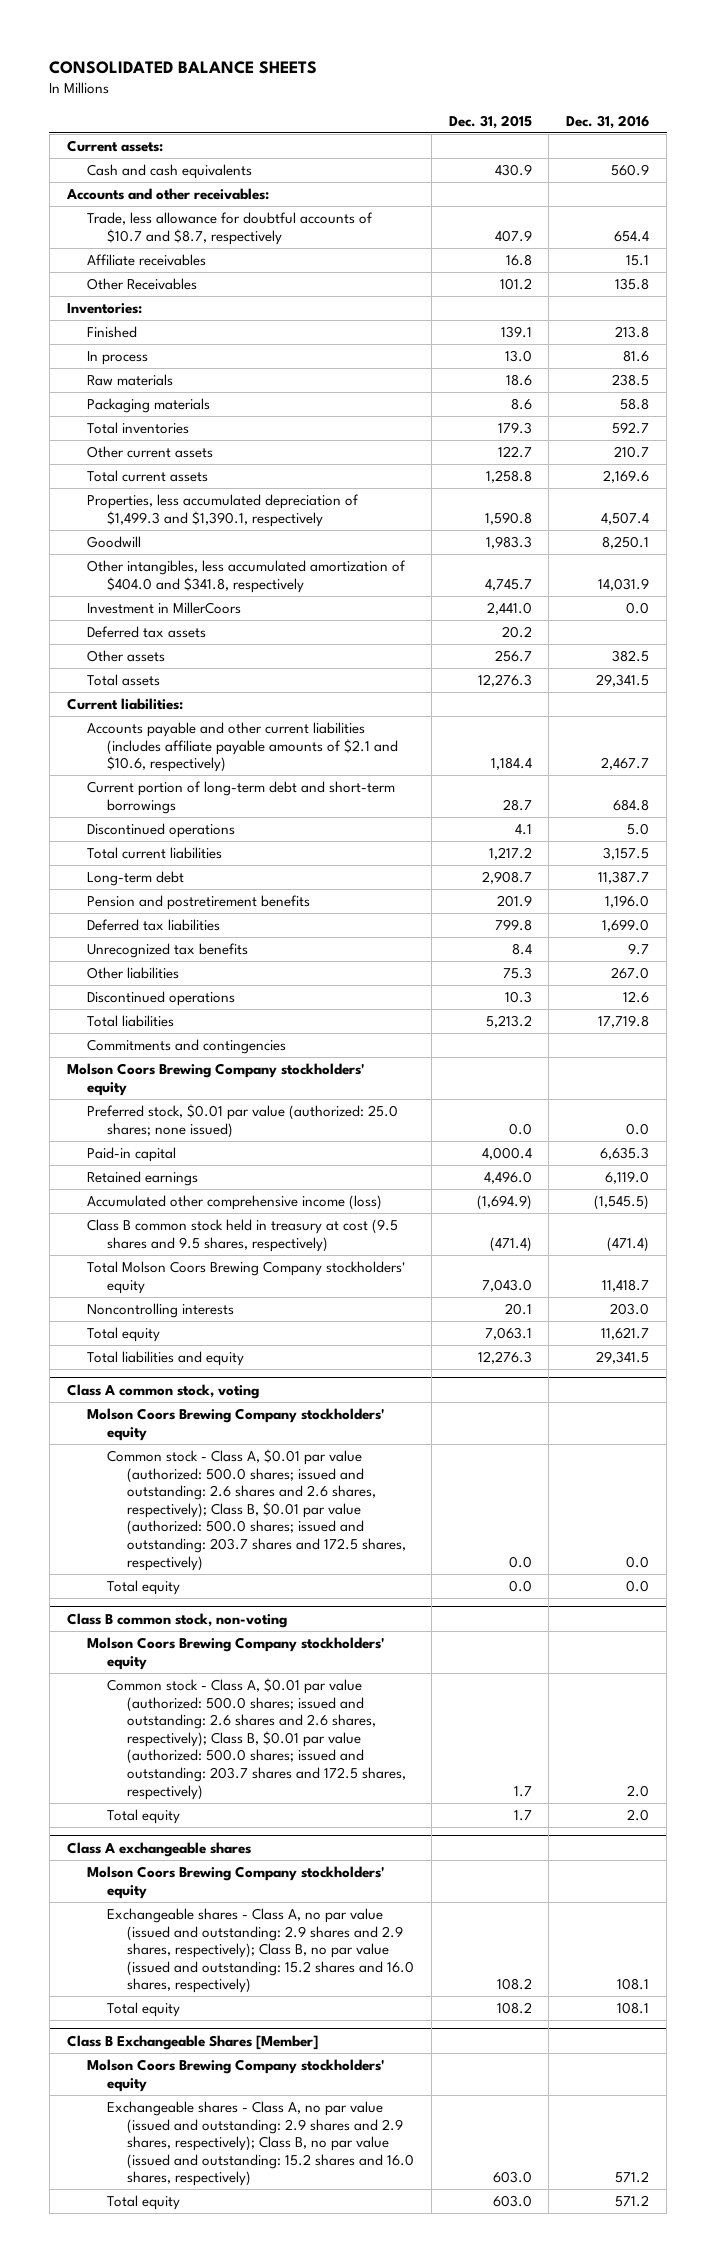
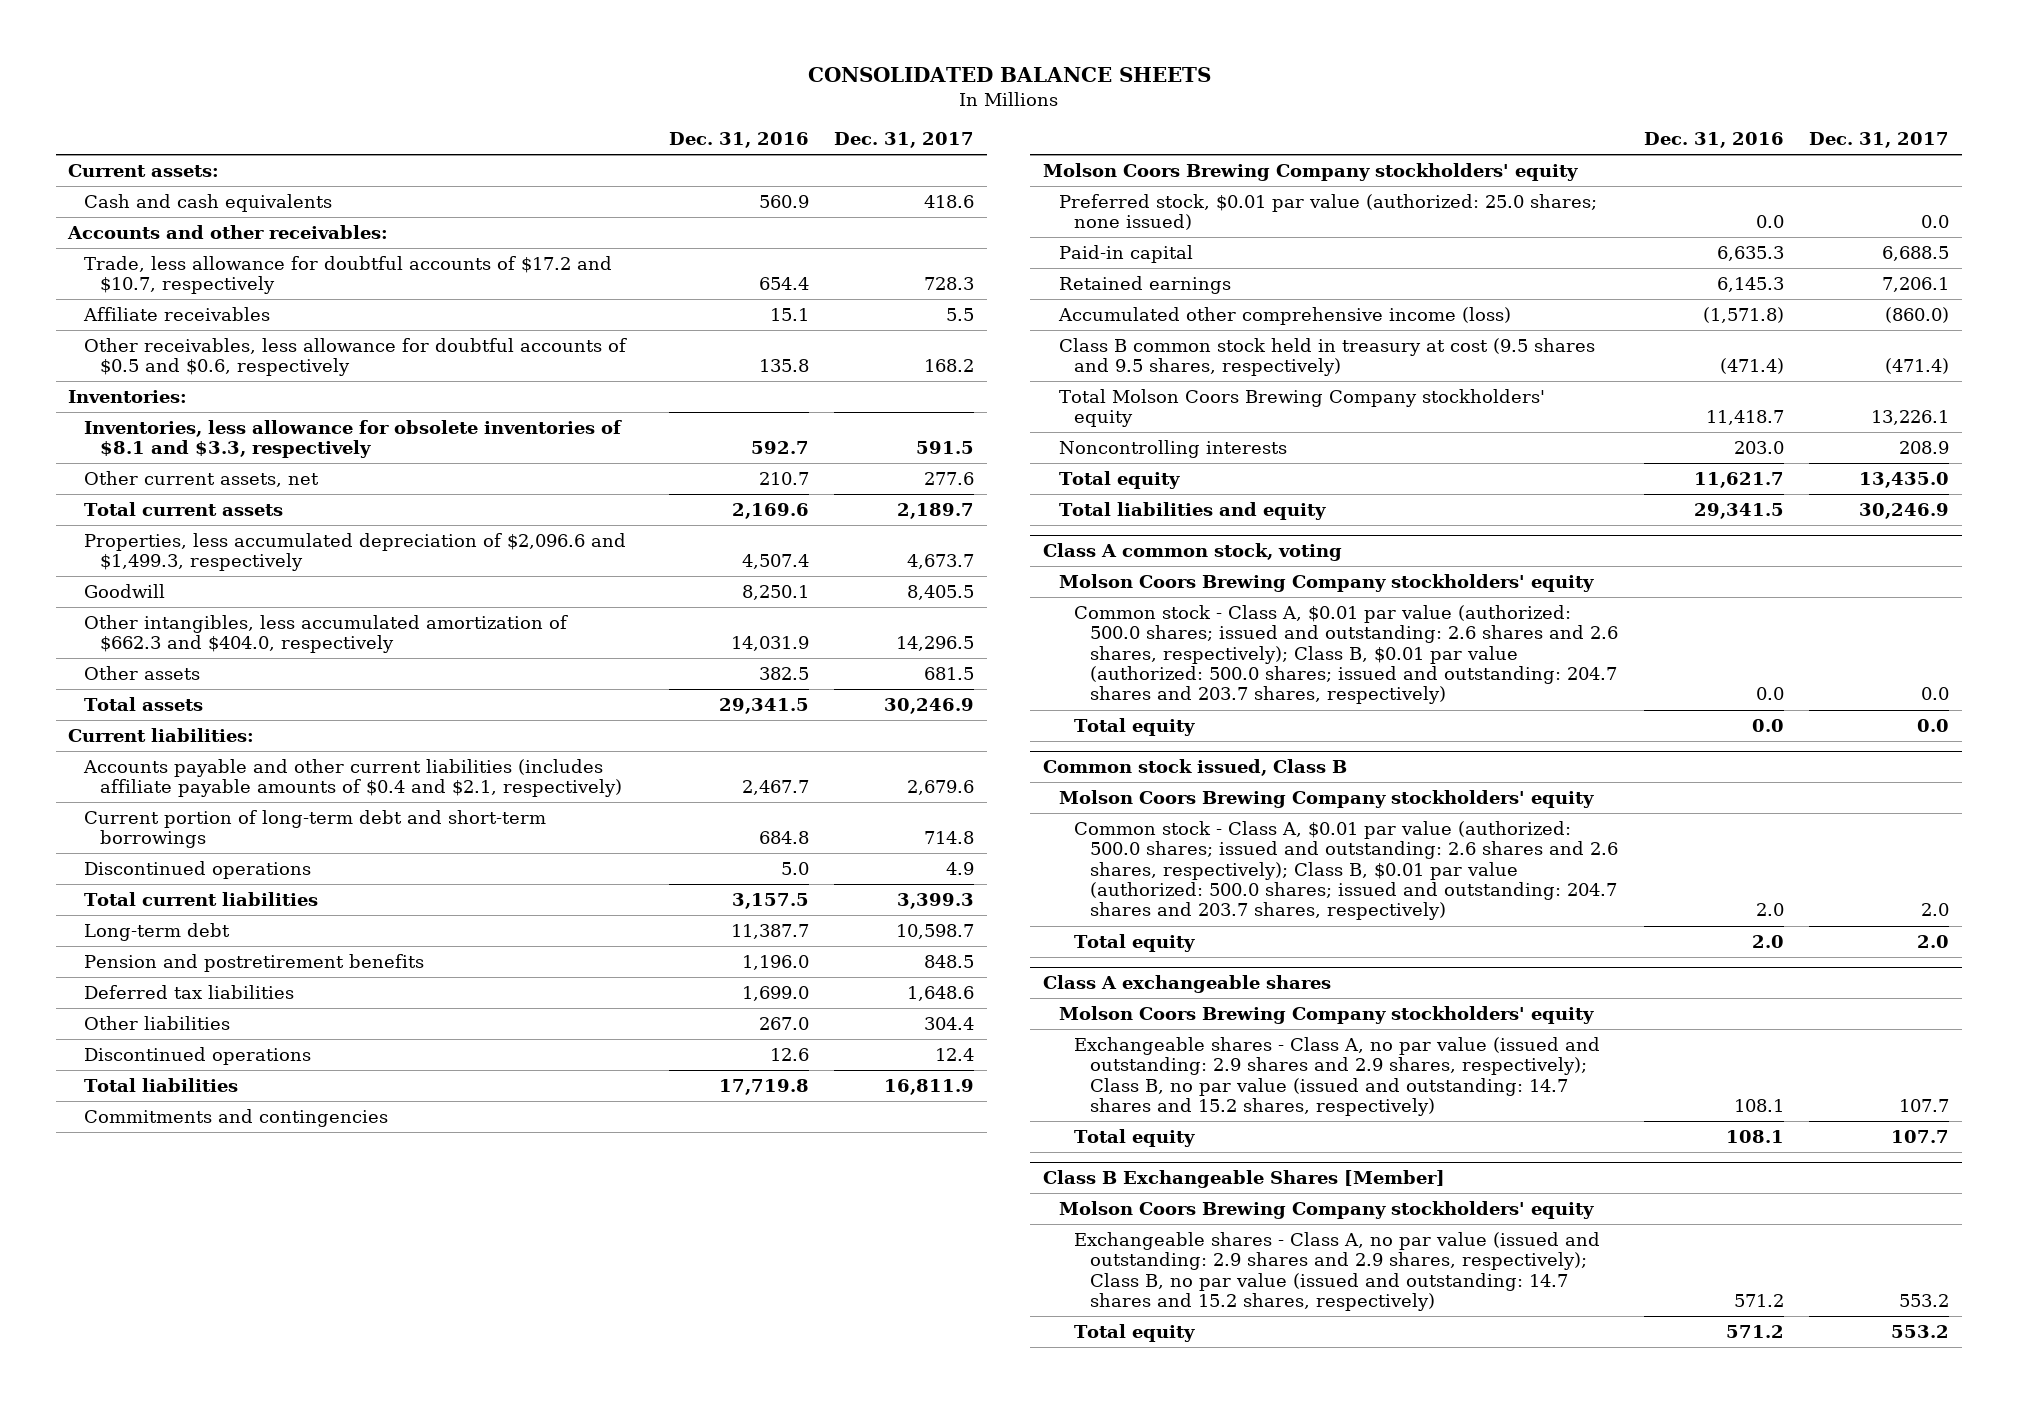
- | Dec. 31, 2015 | Dec. 31, 2016
+ | Dec. 31, 2016 | Dec. 31, 2017
- Trade, less allowance for doubtful accounts of $10.7 and $8.7, respectively | 407.9 | 654.4
+ Trade, less allowance for doubtful accounts of $17.2 and $10.7, respectively | 654.4 | 728.3
- Other Receivables | 101.2 | 135.8
+ Other receivables, less allowance for doubtful accounts of $0.5 and $0.6, respectively | 135.8 | 168.2
- Finished | 139.1 | 213.8
- In process | 13.0 | 81.6
- Raw materials | 18.6 | 238.5
- Packaging materials | 8.6 | 58.8
- Total inventories | 179.3 | 592.7
- Other current assets | 122.7 | 210.7
+ Inventories, less allowance for obsolete inventories of $8.1 and $3.3, respectively | 592.7 | 591.5
+ Other current assets, net | 210.7 | 277.6
- Properties, less accumulated depreciation of $1,499.3 and $1,390.1, respectively | 1,590.8 | 4,507.4
+ Properties, less accumulated depreciation of $2,096.6 and $1,499.3, respectively | 4,507.4 | 4,673.7
- Other intangibles, less accumulated amortization of $404.0 and $341.8, respectively | 4,745.7 | 14,031.9
- Investment in MillerCoors | 2,441.0 | 0.0
- Deferred tax assets | 20.2 |
+ Other intangibles, less accumulated amortization of $662.3 and $404.0, respectively | 14,031.9 | 14,296.5
- Accounts payable and other current liabilities (includes affiliate payable amounts of $2.1 and $10.6, respectively) | 1,184.4 | 2,467.7
+ Accounts payable and other current liabilities (includes affiliate payable amounts of $0.4 and $2.1, respectively) | 2,467.7 | 2,679.6
- Unrecognized tax benefits | 8.4 | 9.7
- Retained earnings | 4,496.0 | 6,119.0
- Accumulated other comprehensive income (loss) | (1,694.9) | (1,545.5)
+ Retained earnings | 6,145.3 | 7,206.1
+ Accumulated other comprehensive income (loss) | (1,571.8) | (860.0)
@ Class A common stock, voting
- Common stock - Class A, $0.01 par value (authorized: 500.0 shares; issued and outstanding: 2.6 shares and 2.6 shares, respectively); Class B, $0.01 par value (authorized: 500.0 shares; issued and outstanding: 203.7 shares and 172.5 shares, respectively) | 0.0 | 0.0
+ Common stock - Class A, $0.01 par value (authorized: 500.0 shares; issued and outstanding: 2.6 shares and 2.6 shares, respectively); Class B, $0.01 par value (authorized: 500.0 shares; issued and outstanding: 204.7 shares and 203.7 shares, respectively) | 0.0 | 0.0
- Class B common stock, non-voting
+ Common stock issued, Class B
- Common stock - Class A, $0.01 par value (authorized: 500.0 shares; issued and outstanding: 2.6 shares and 2.6 shares, respectively); Class B, $0.01 par value (authorized: 500.0 shares; issued and outstanding: 203.7 shares and 172.5 shares, respectively) | 1.7 | 2.0
+ Common stock - Class A, $0.01 par value (authorized: 500.0 shares; issued and outstanding: 2.6 shares and 2.6 shares, respectively); Class B, $0.01 par value (authorized: 500.0 shares; issued and outstanding: 204.7 shares and 203.7 shares, respectively) | 2.0 | 2.0
@ Class A exchangeable shares
- Exchangeable shares - Class A, no par value (issued and outstanding: 2.9 shares and 2.9 shares, respectively); Class B, no par value (issued and outstanding: 15.2 shares and 16.0 shares, respectively) | 108.2 | 108.1
+ Exchangeable shares - Class A, no par value (issued and outstanding: 2.9 shares and 2.9 shares, respectively); Class B, no par value (issued and outstanding: 14.7 shares and 15.2 shares, respectively) | 108.1 | 107.7
@ Class B Exchangeable Shares [Member]
- Exchangeable shares - Class A, no par value (issued and outstanding: 2.9 shares and 2.9 shares, respectively); Class B, no par value (issued and outstanding: 15.2 shares and 16.0 shares, respectively) | 603.0 | 571.2
+ Exchangeable shares - Class A, no par value (issued and outstanding: 2.9 shares and 2.9 shares, respectively); Class B, no par value (issued and outstanding: 14.7 shares and 15.2 shares, respectively) | 571.2 | 553.2

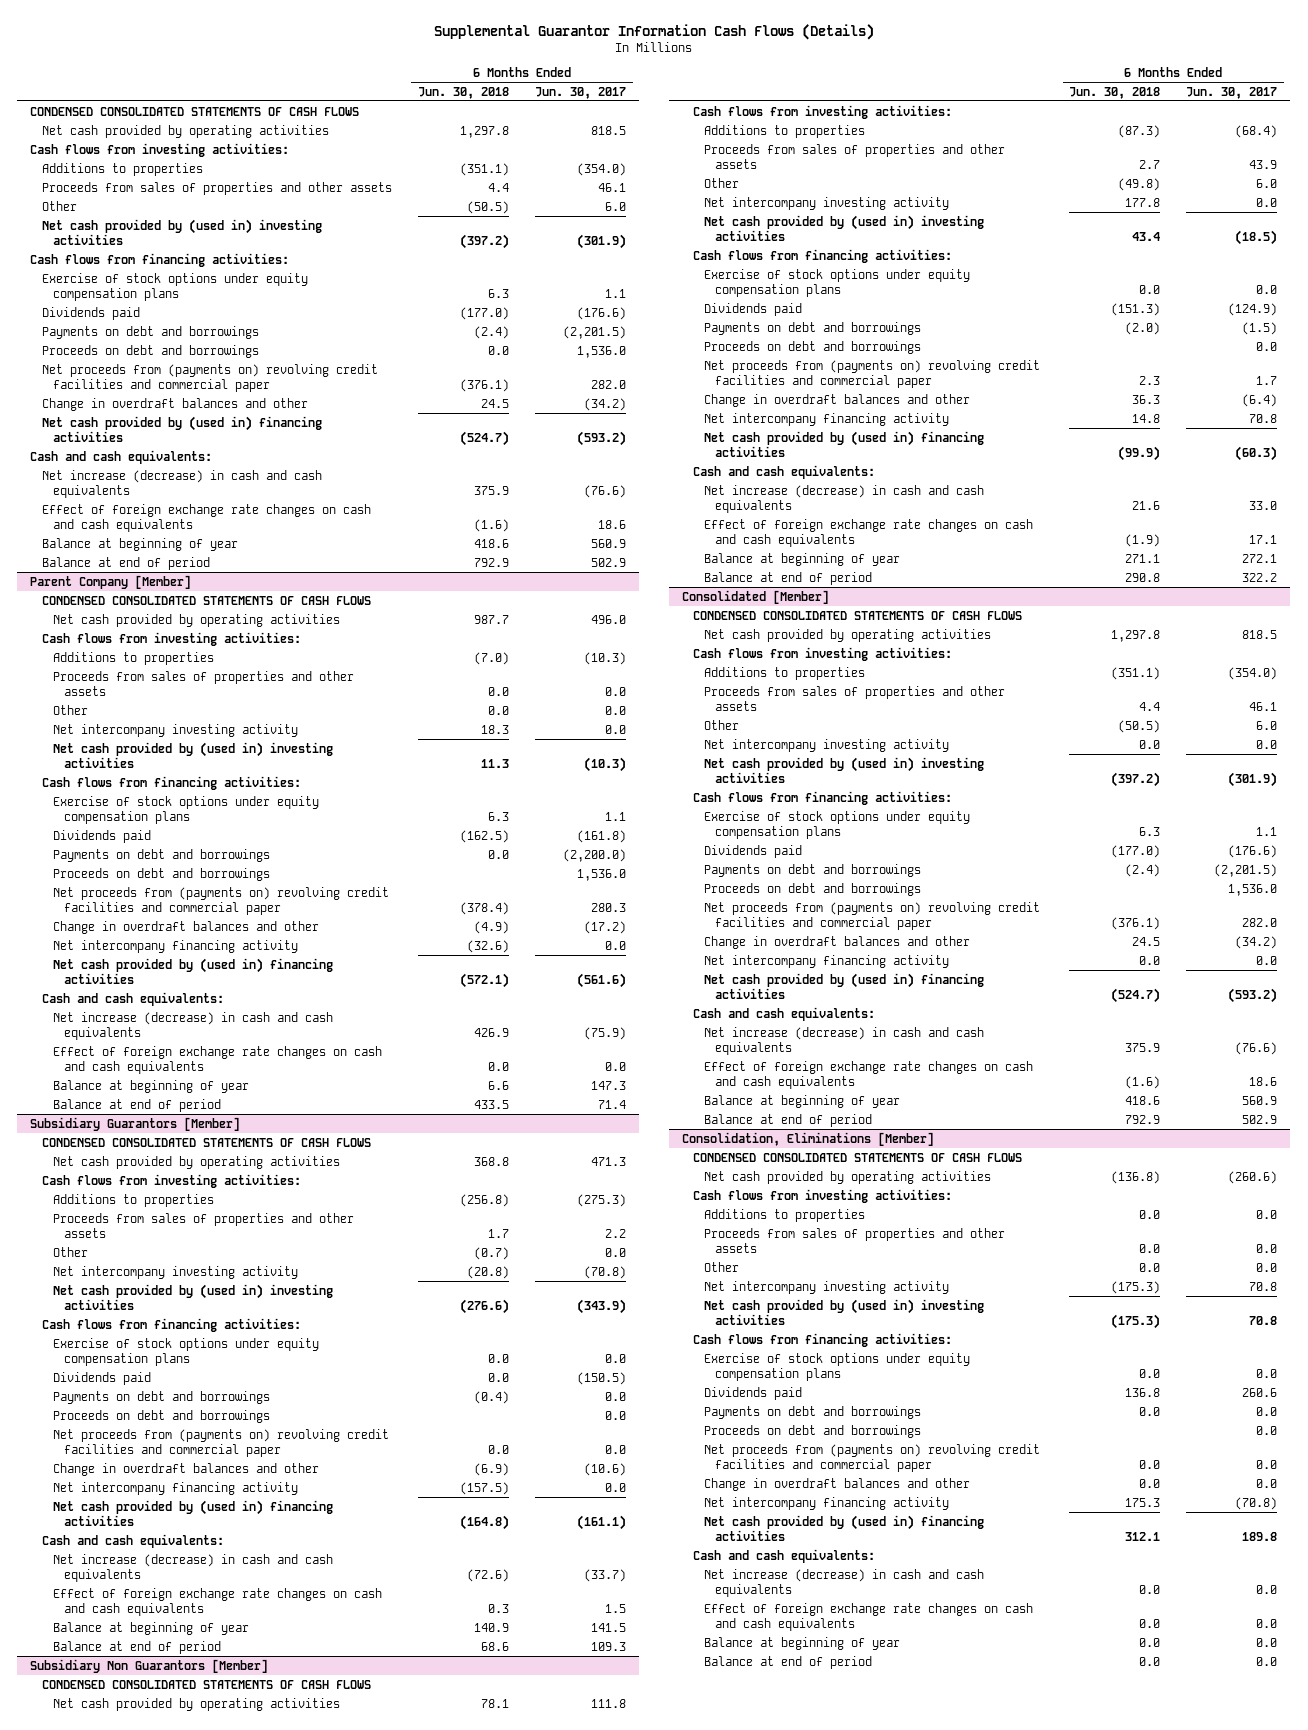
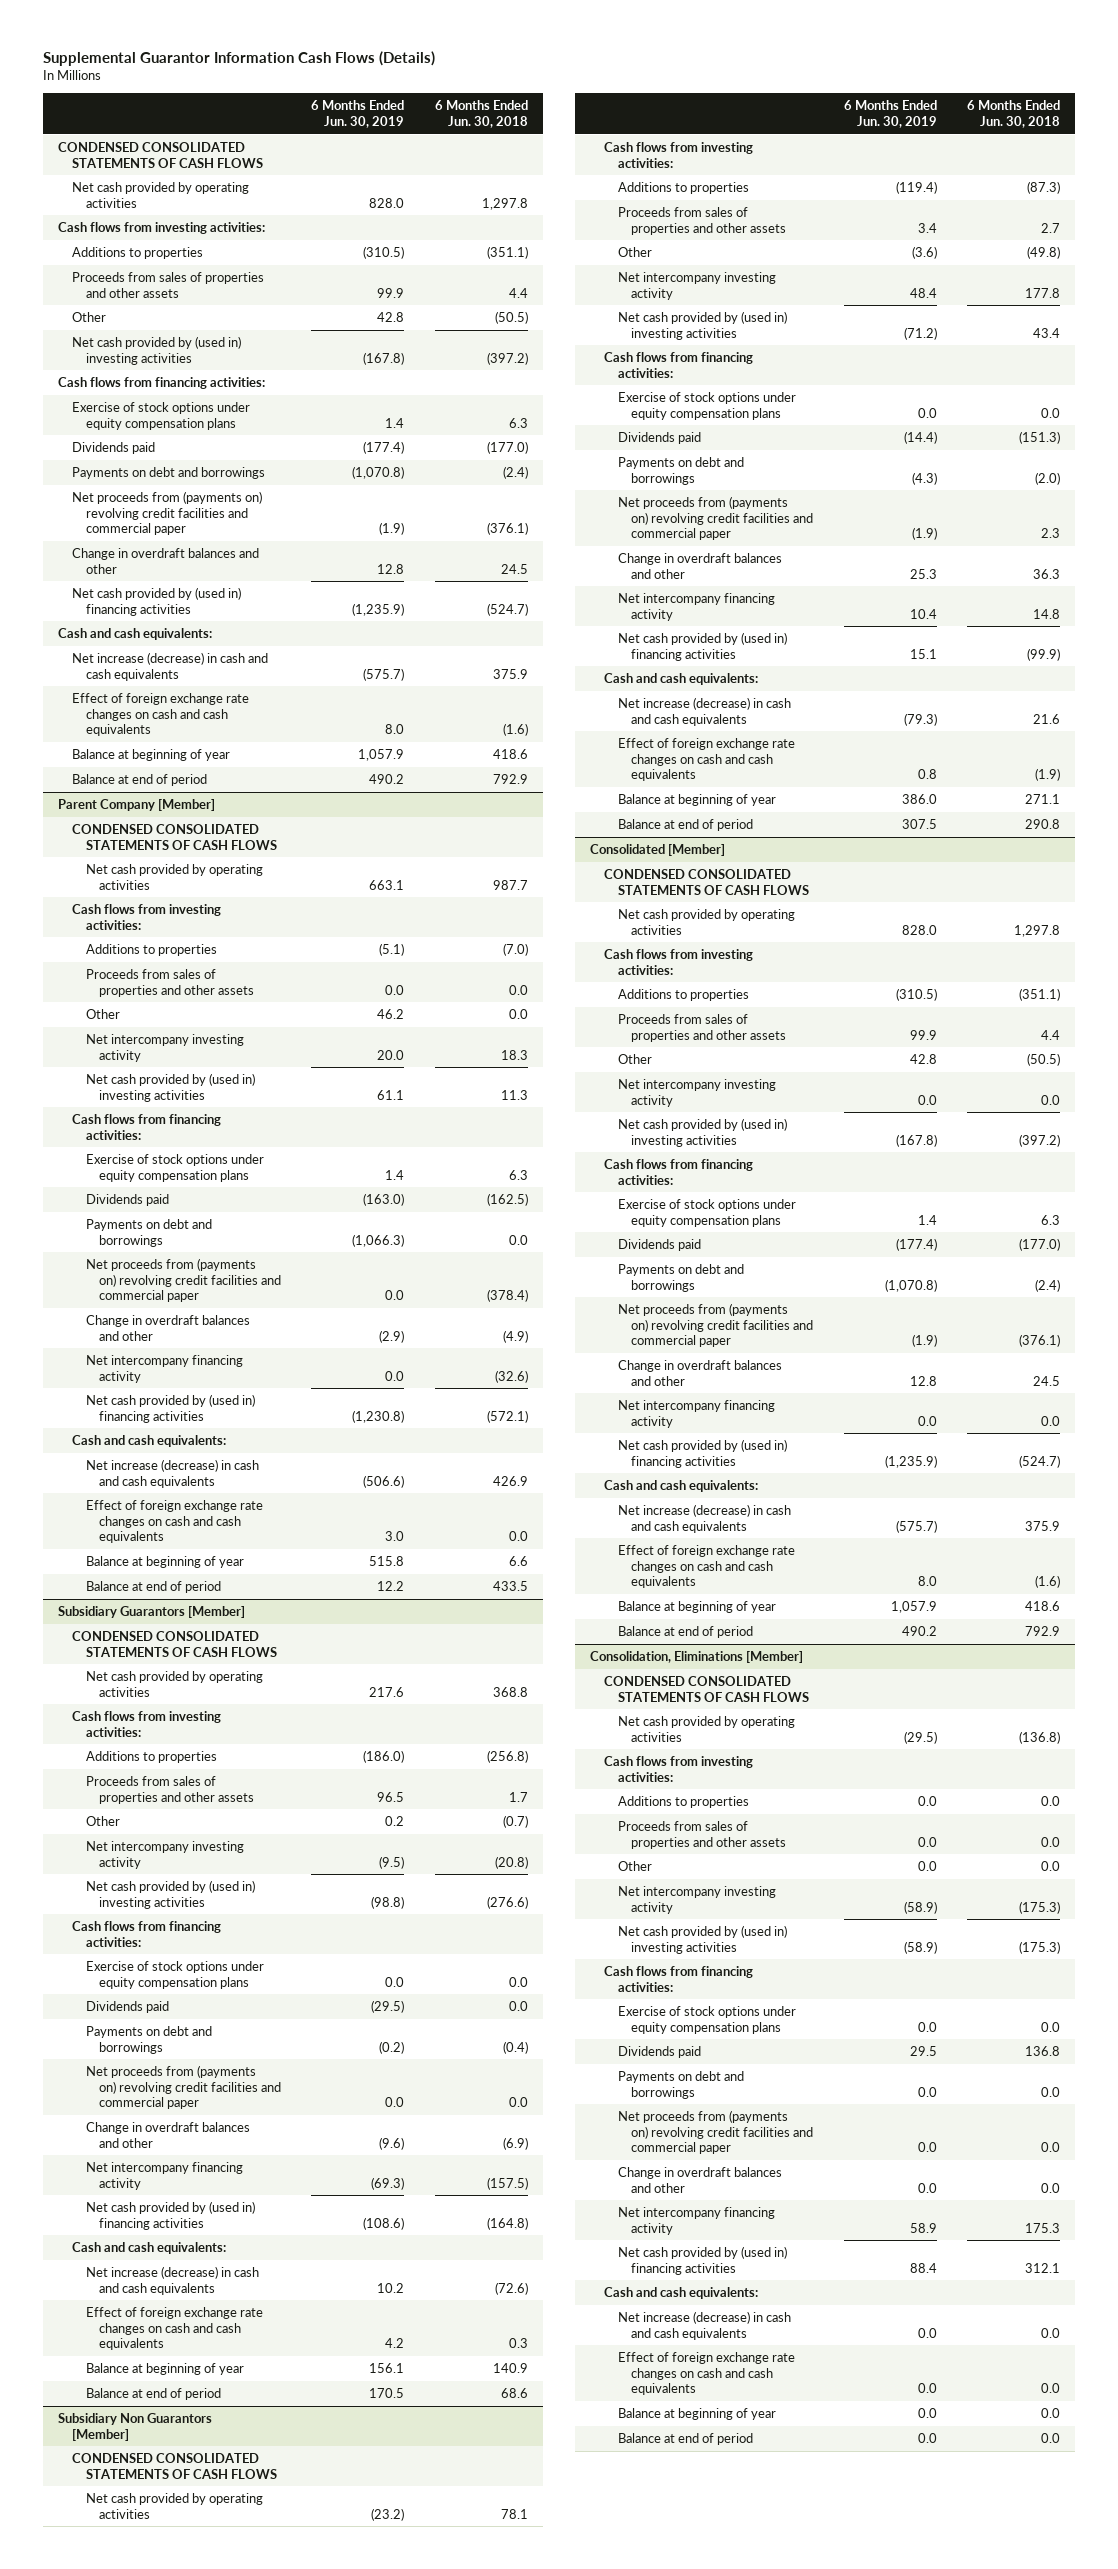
- | 6 Months Ended Jun. 30, 2018 | 6 Months Ended Jun. 30, 2017
+ | 6 Months Ended Jun. 30, 2019 | 6 Months Ended Jun. 30, 2018
- Proceeds on debt and borrowings | 0.0 | 1,536.0
@ Parent Company [Member]
- Proceeds on debt and borrowings | | 1,536.0
@ Subsidiary Guarantors [Member]
- Proceeds on debt and borrowings | | 0.0
@ Subsidiary Non Guarantors [Member]
- Proceeds on debt and borrowings | | 0.0
@ Consolidated [Member]
- Proceeds on debt and borrowings | | 1,536.0
@ Consolidation, Eliminations [Member]
- Proceeds on debt and borrowings | | 0.0

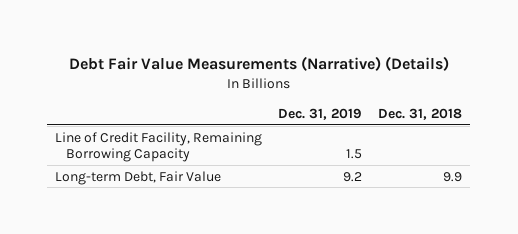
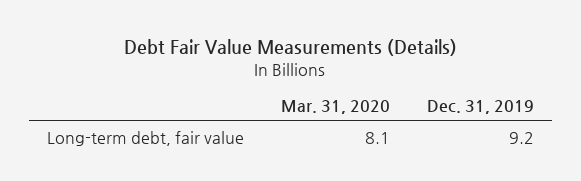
- Debt Fair Value Measurements (Narrative) (Details)
+ Debt Fair Value Measurements (Details)
- | Dec. 31, 2019 | Dec. 31, 2018
+ | Mar. 31, 2020 | Dec. 31, 2019
- Line of Credit Facility, Remaining Borrowing Capacity | 1.5 |
- Long-term Debt, Fair Value | 9.2 | 9.9
+ Long-term debt, fair value | 8.1 | 9.2

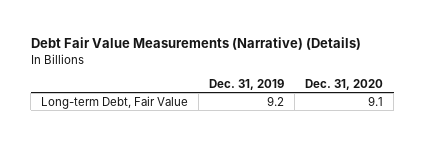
- Debt Fair Value Measurements (Details)
+ Debt Fair Value Measurements (Narrative) (Details)
- | Mar. 31, 2020 | Dec. 31, 2019
+ | Dec. 31, 2019 | Dec. 31, 2020
- Long-term debt, fair value | 8.1 | 9.2
+ Long-term Debt, Fair Value | 9.2 | 9.1

